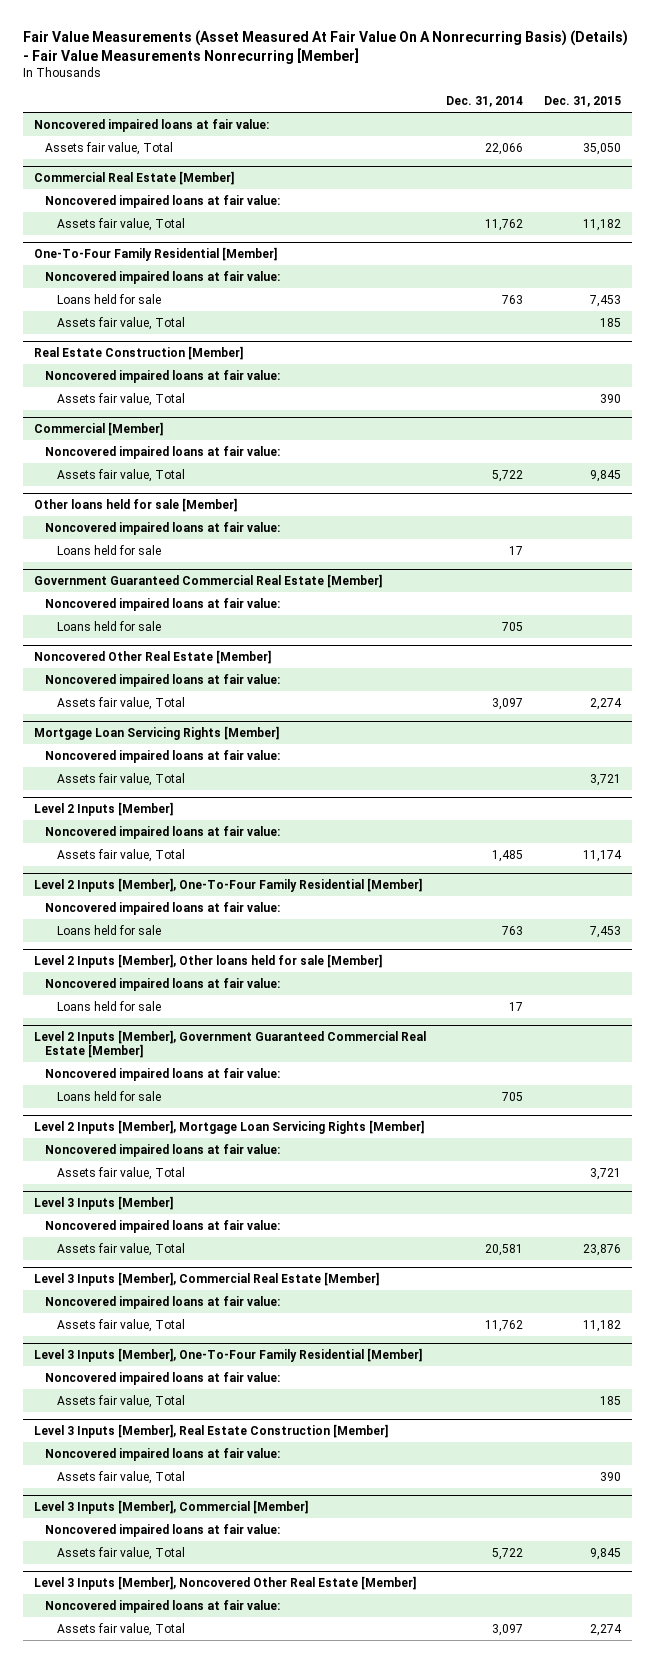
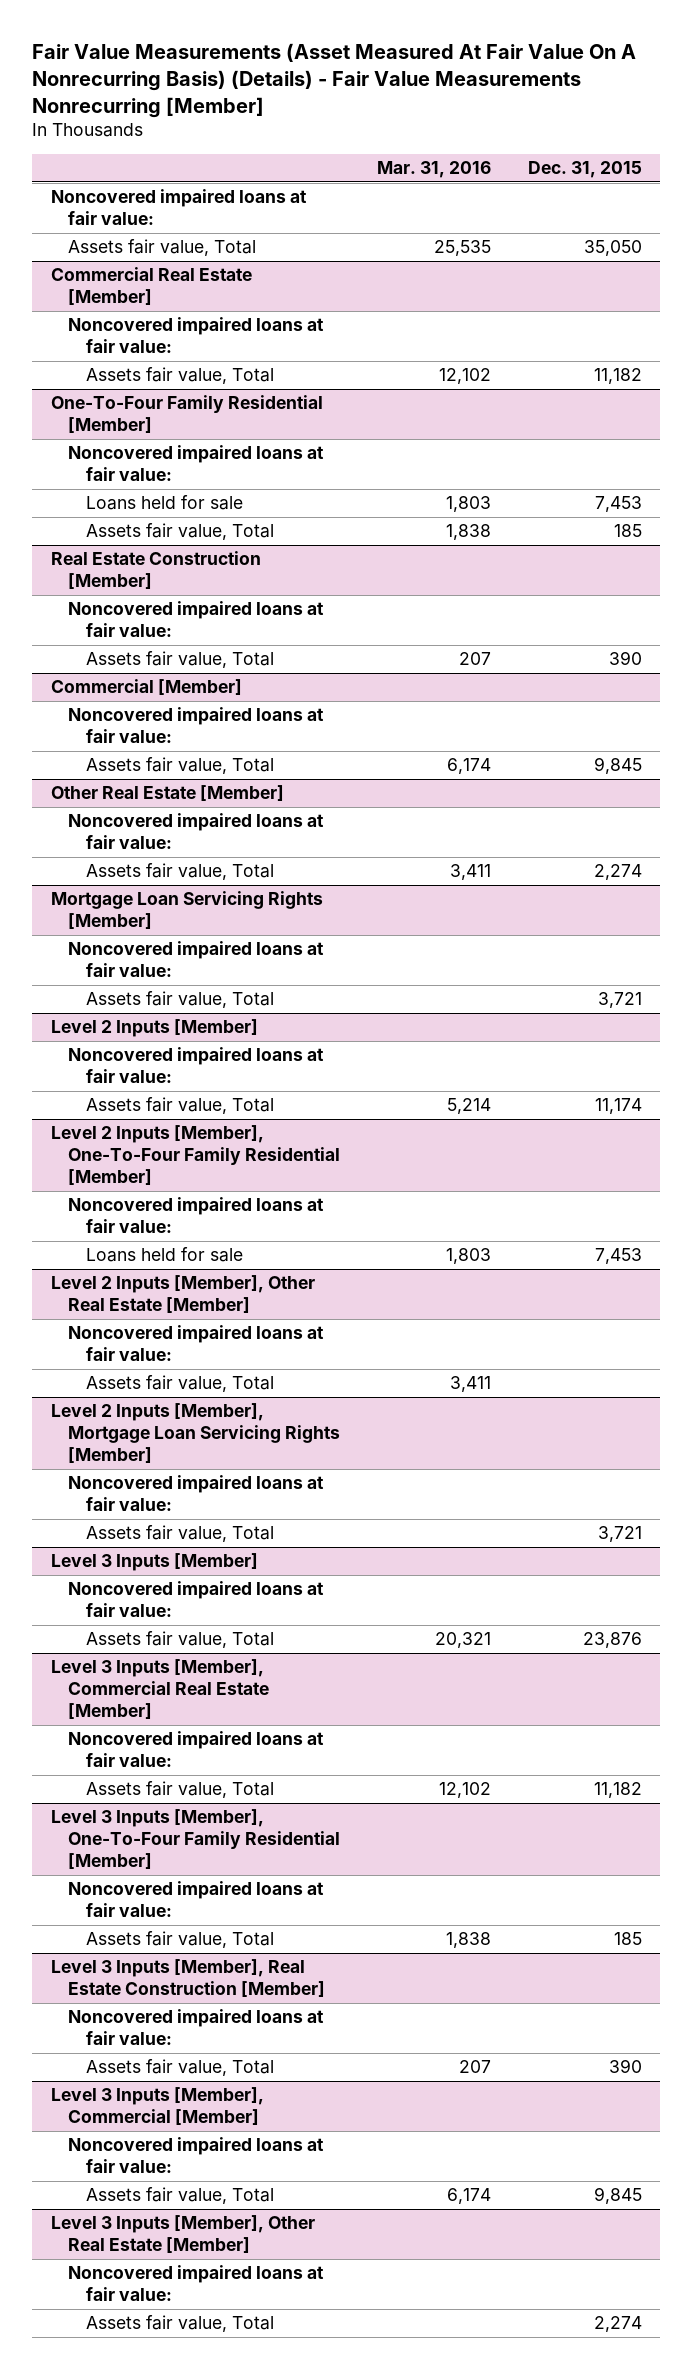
- | Dec. 31, 2014 | Dec. 31, 2015
+ | Mar. 31, 2016 | Dec. 31, 2015
- Other loans held for sale [Member]
- Noncovered impaired loans at fair value:
- Loans held for sale | 17 |
- Government Guaranteed Commercial Real Estate [Member]
- Noncovered impaired loans at fair value:
- Loans held for sale | 705 |
- Noncovered Other Real Estate [Member]
+ Other Real Estate [Member]
- Level 2 Inputs [Member], Other loans held for sale [Member]
- Noncovered impaired loans at fair value:
- Loans held for sale | 17 |
- Level 2 Inputs [Member], Government Guaranteed Commercial Real Estate [Member]
+ Level 2 Inputs [Member], Other Real Estate [Member]
- Loans held for sale | 705 |
+ Assets fair value, Total | 3,411 |
- Level 3 Inputs [Member], Noncovered Other Real Estate [Member]
+ Level 3 Inputs [Member], Other Real Estate [Member]

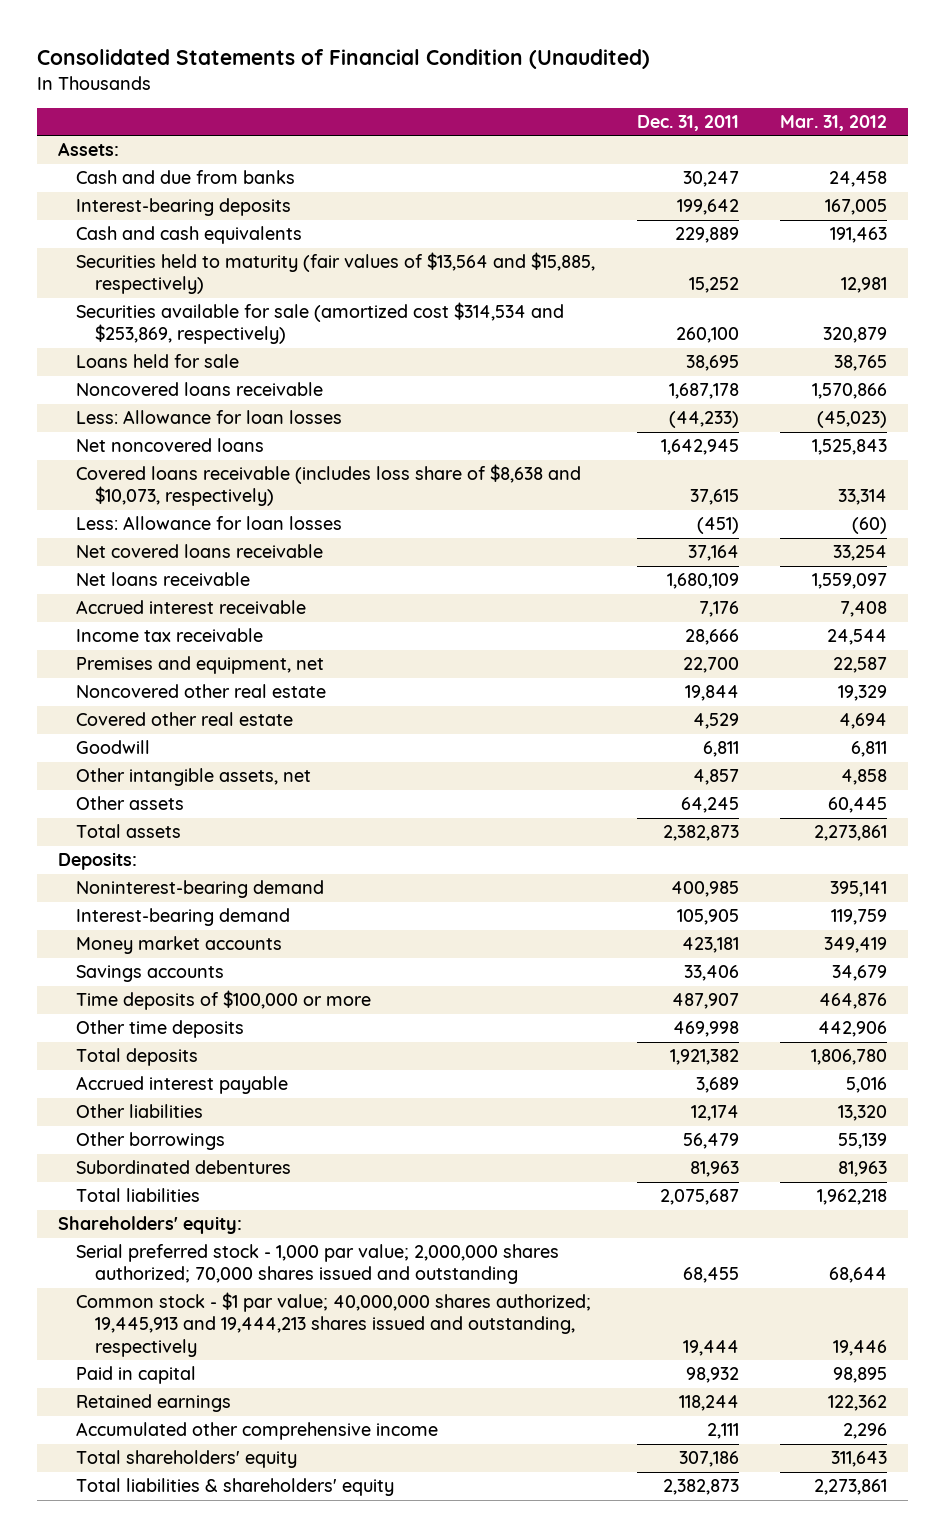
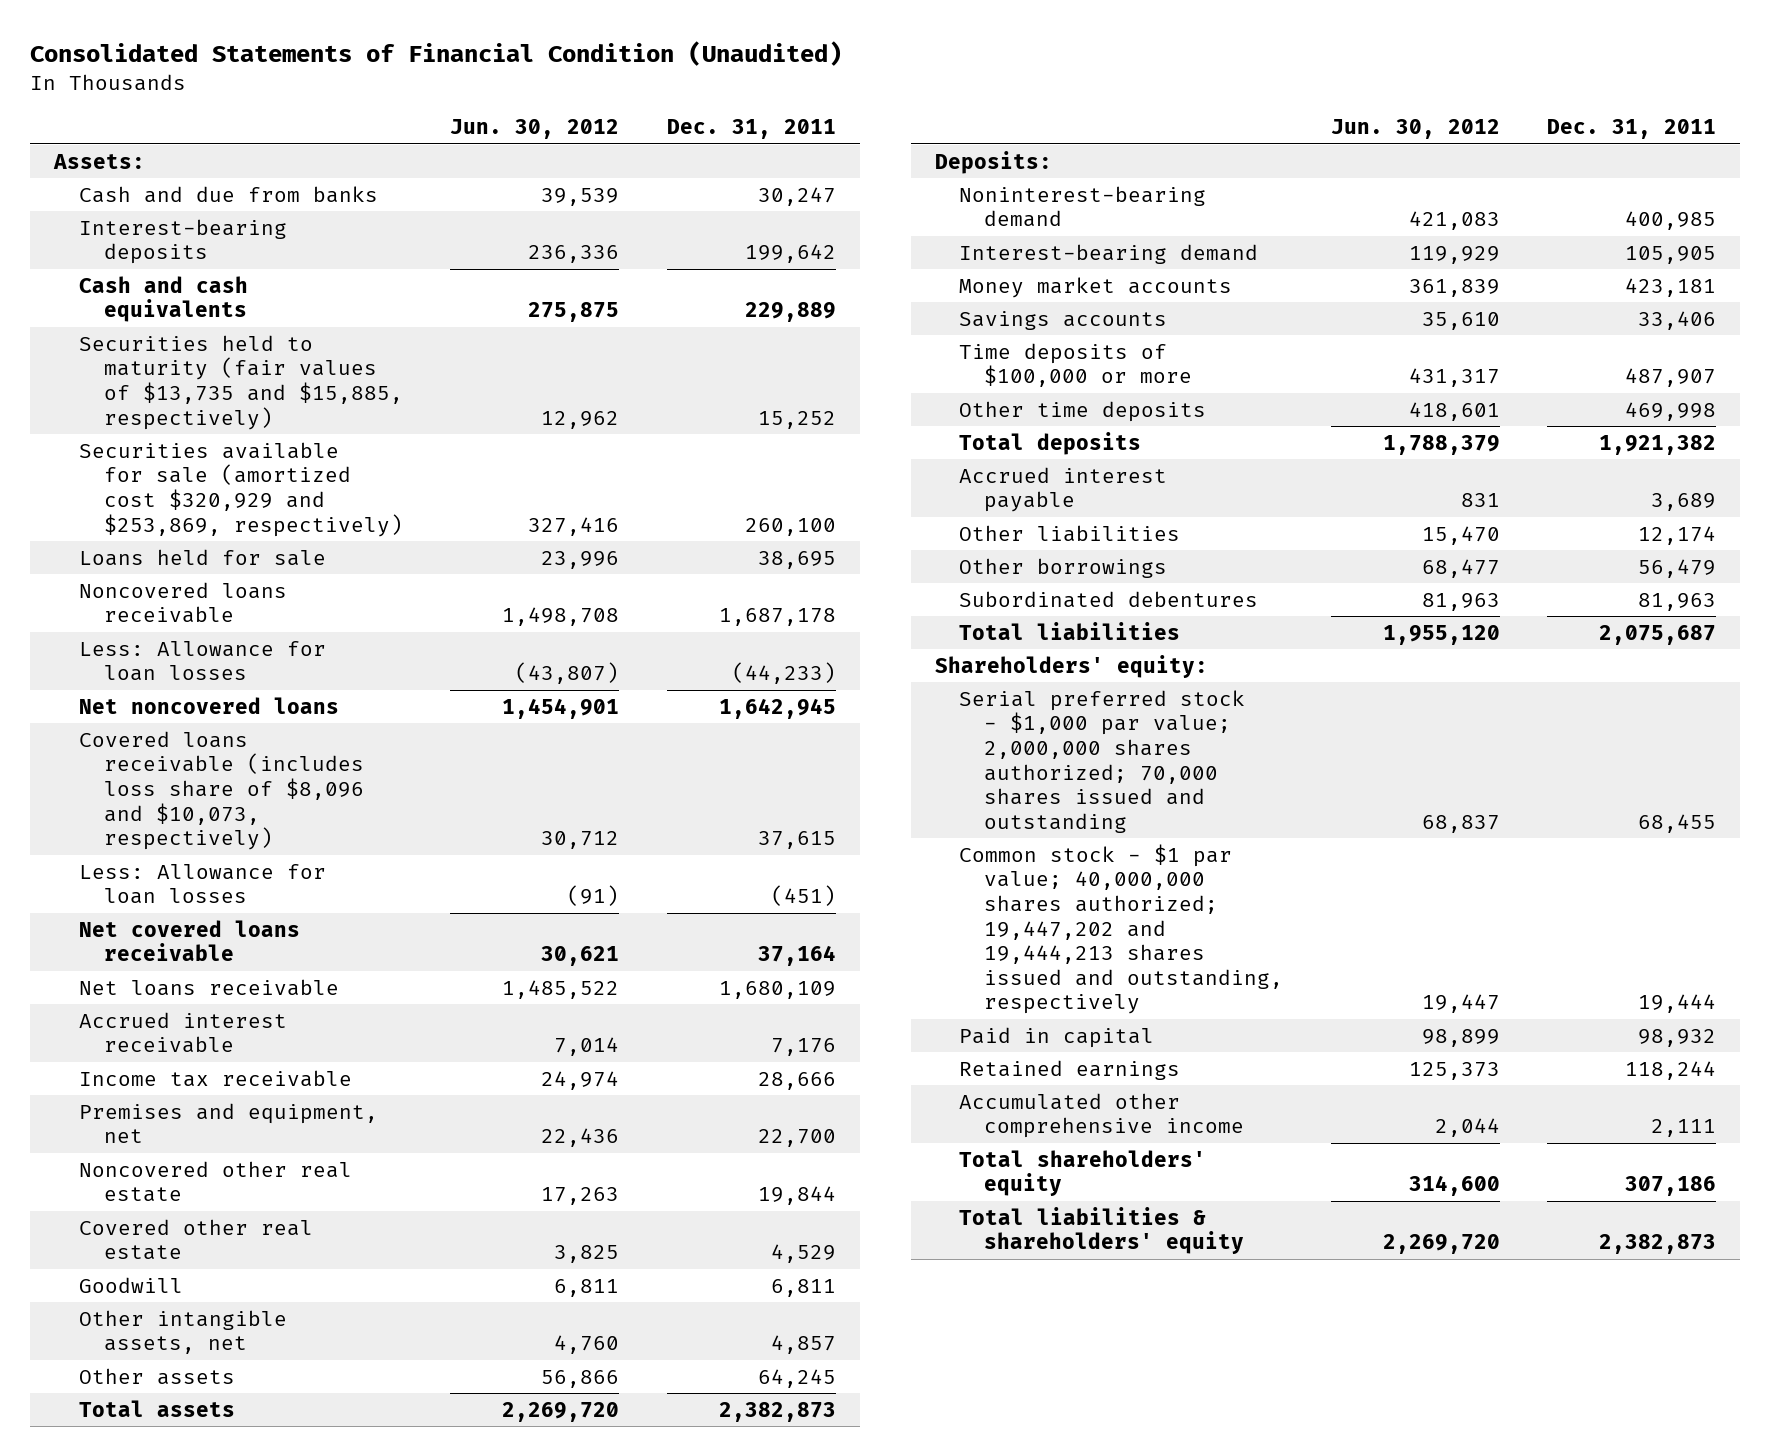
- | Dec. 31, 2011 | Mar. 31, 2012
+ | Jun. 30, 2012 | Dec. 31, 2011
- Securities held to maturity (fair values of $13,564 and $15,885, respectively) | 15,252 | 12,981
- Securities available for sale (amortized cost $314,534 and $253,869, respectively) | 260,100 | 320,879
+ Securities held to maturity (fair values of $13,735 and $15,885, respectively) | 12,962 | 15,252
+ Securities available for sale (amortized cost $320,929 and $253,869, respectively) | 327,416 | 260,100
- Covered loans receivable (includes loss share of $8,638 and $10,073, respectively) | 37,615 | 33,314
+ Covered loans receivable (includes loss share of $8,096 and $10,073, respectively) | 30,712 | 37,615
- Serial preferred stock - 1,000 par value; 2,000,000 shares authorized; 70,000 shares issued and outstanding | 68,455 | 68,644
- Common stock - $1 par value; 40,000,000 shares authorized; 19,445,913 and 19,444,213 shares issued and outstanding, respectively | 19,444 | 19,446
+ Serial preferred stock - $1,000 par value; 2,000,000 shares authorized; 70,000 shares issued and outstanding | 68,837 | 68,455
+ Common stock - $1 par value; 40,000,000 shares authorized; 19,447,202 and 19,444,213 shares issued and outstanding, respectively | 19,447 | 19,444

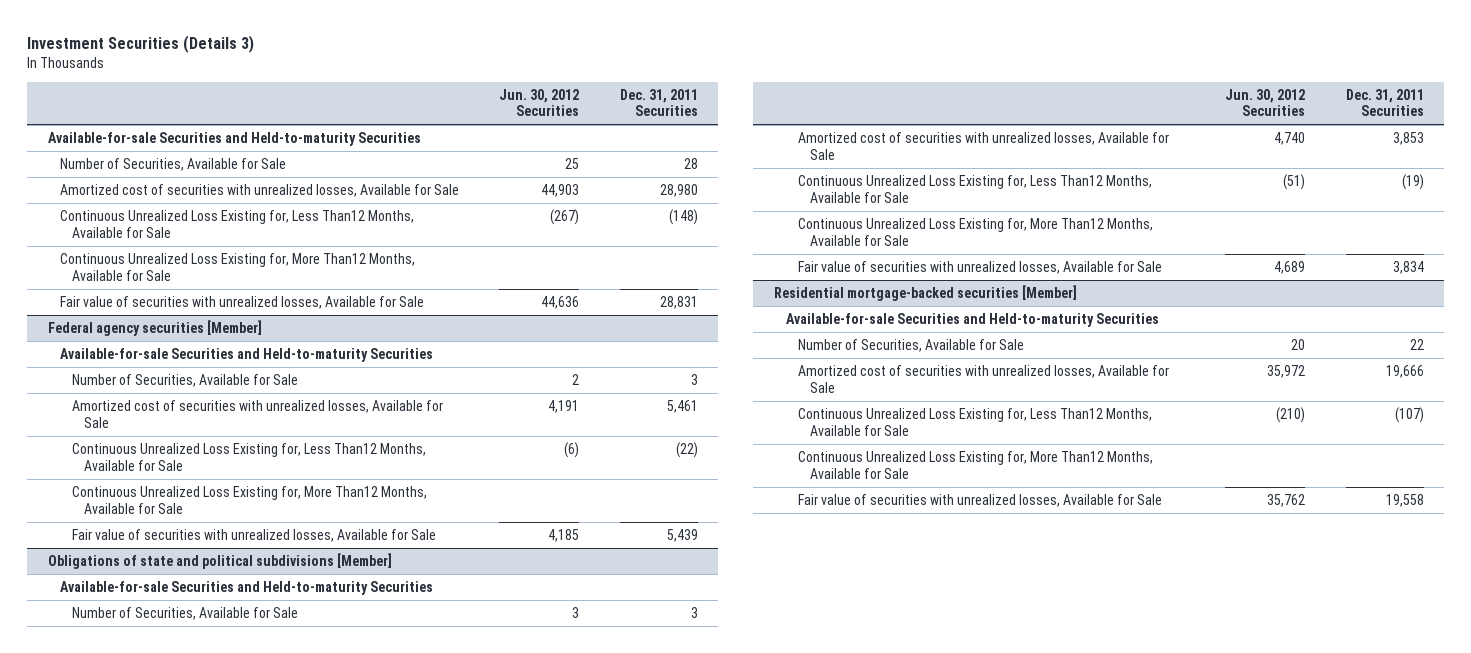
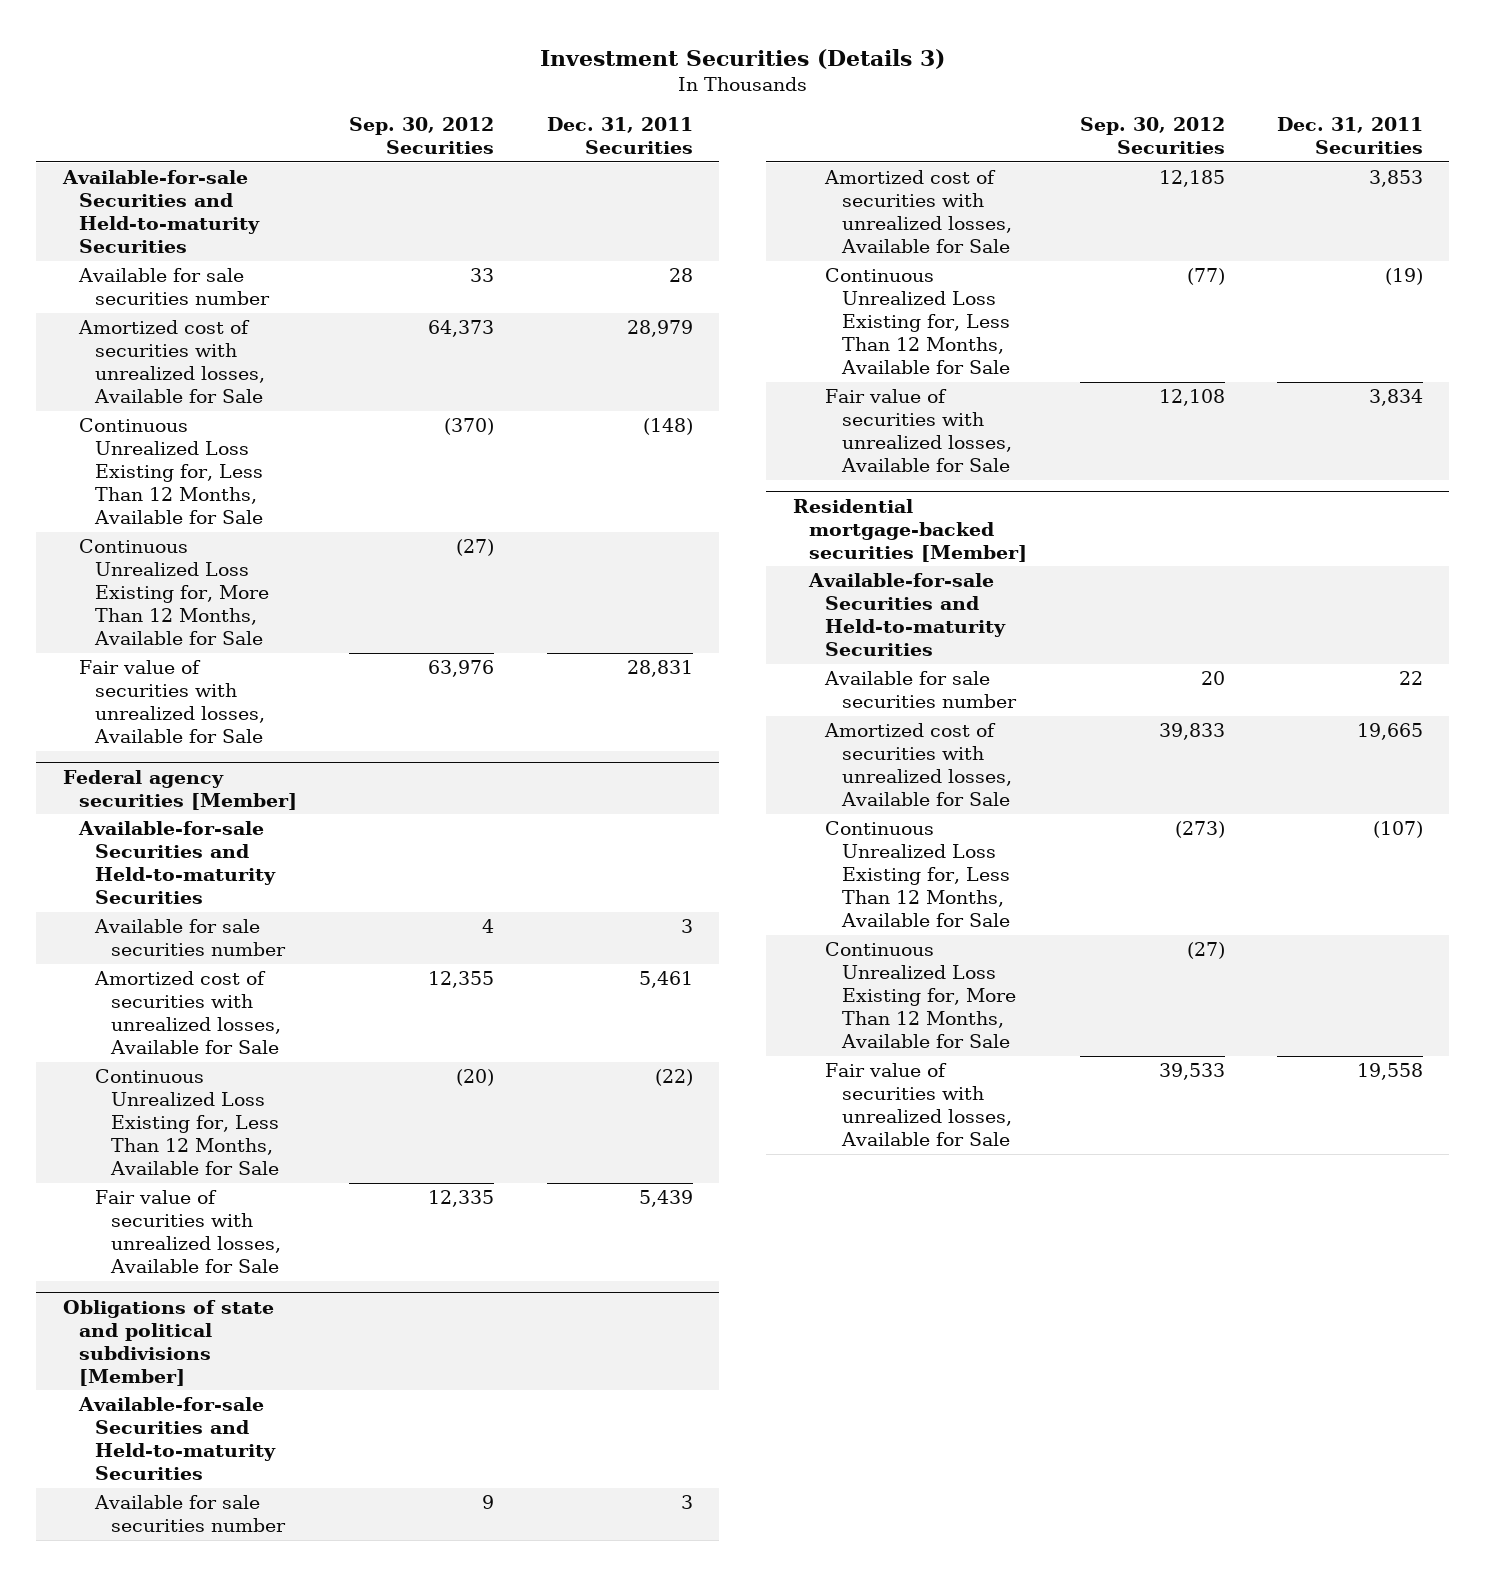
- | Jun. 30, 2012 Securities | Dec. 31, 2011 Securities
+ | Sep. 30, 2012 Securities | Dec. 31, 2011 Securities
- Number of Securities, Available for Sale | 25 | 28
- Amortized cost of securities with unrealized losses, Available for Sale | 44,903 | 28,980
- Continuous Unrealized Loss Existing for, Less Than12 Months, Available for Sale | (267) | (148)
- Continuous Unrealized Loss Existing for, More Than12 Months, Available for Sale
+ Available for sale securities number | 33 | 28
+ Amortized cost of securities with unrealized losses, Available for Sale | 64,373 | 28,979
+ Continuous Unrealized Loss Existing for, Less Than 12 Months, Available for Sale | (370) | (148)
+ Continuous Unrealized Loss Existing for, More Than 12 Months, Available for Sale | (27) |
@ Federal agency securities [Member]
- Number of Securities, Available for Sale | 2 | 3
+ Available for sale securities number | 4 | 3
- Continuous Unrealized Loss Existing for, Less Than12 Months, Available for Sale | (6) | (22)
- Continuous Unrealized Loss Existing for, More Than12 Months, Available for Sale
+ Continuous Unrealized Loss Existing for, Less Than 12 Months, Available for Sale | (20) | (22)
@ Obligations of state and political subdivisions [Member]
- Number of Securities, Available for Sale | 3 | 3
+ Available for sale securities number | 9 | 3
- Continuous Unrealized Loss Existing for, Less Than12 Months, Available for Sale | (51) | (19)
- Continuous Unrealized Loss Existing for, More Than12 Months, Available for Sale
+ Continuous Unrealized Loss Existing for, Less Than 12 Months, Available for Sale | (77) | (19)
@ Residential mortgage-backed securities [Member]
- Number of Securities, Available for Sale | 20 | 22
- Amortized cost of securities with unrealized losses, Available for Sale | 35,972 | 19,666
- Continuous Unrealized Loss Existing for, Less Than12 Months, Available for Sale | (210) | (107)
- Continuous Unrealized Loss Existing for, More Than12 Months, Available for Sale
+ Available for sale securities number | 20 | 22
+ Amortized cost of securities with unrealized losses, Available for Sale | 39,833 | 19,665
+ Continuous Unrealized Loss Existing for, Less Than 12 Months, Available for Sale | (273) | (107)
+ Continuous Unrealized Loss Existing for, More Than 12 Months, Available for Sale | (27) |

